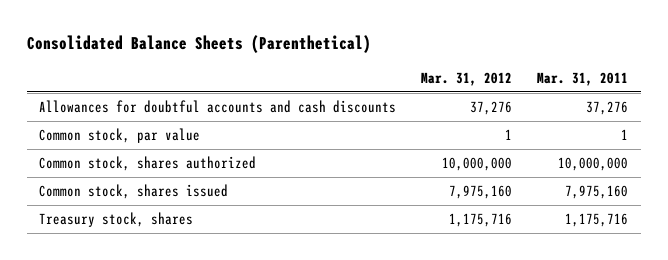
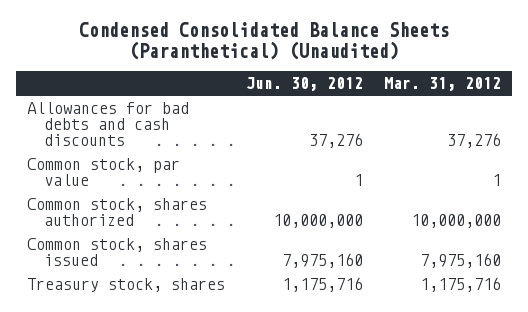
- Consolidated Balance Sheets (Parenthetical)
+ Condensed Consolidated Balance Sheets (Paranthetical) (Unaudited)
- | Mar. 31, 2012 | Mar. 31, 2011
+ | Jun. 30, 2012 | Mar. 31, 2012
- Allowances for doubtful accounts and cash discounts | 37,276 | 37,276
+ Allowances for bad debts and cash discounts | 37,276 | 37,276

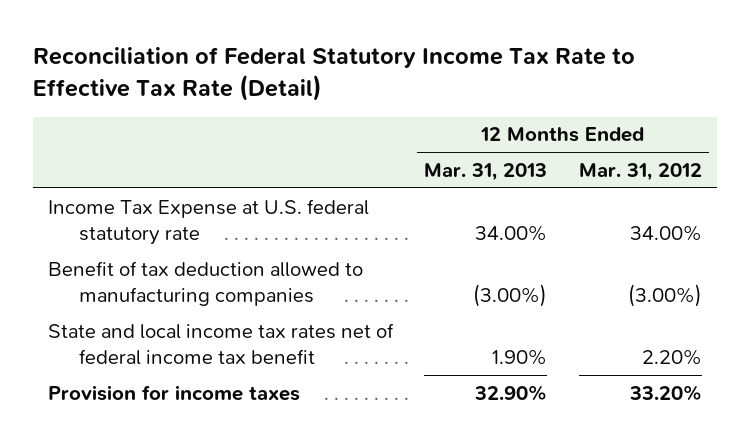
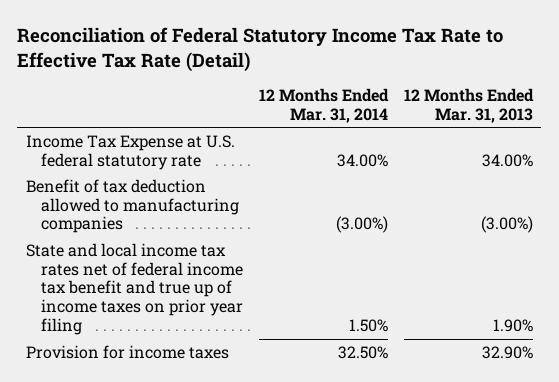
- | 12 Months Ended Mar. 31, 2013 | 12 Months Ended Mar. 31, 2012
+ | 12 Months Ended Mar. 31, 2014 | 12 Months Ended Mar. 31, 2013
- State and local income tax rates net of federal income tax benefit | 1.90% | 2.20%
+ State and local income tax rates net of federal income tax benefit and true up of income taxes on prior year filing | 1.50% | 1.90%

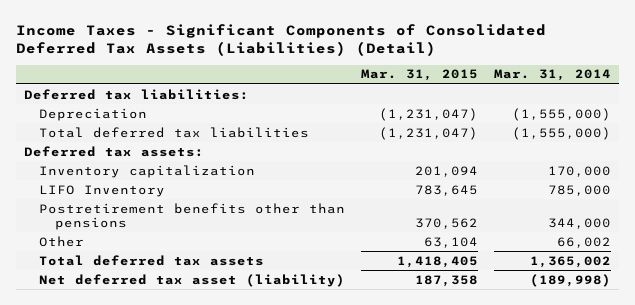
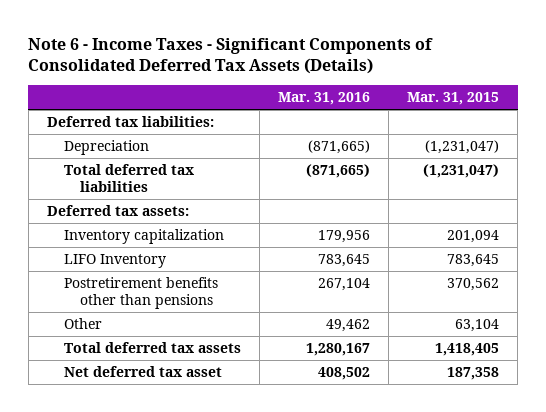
- Income Taxes - Significant Components of Consolidated Deferred Tax Assets (Liabilities) (Detail)
+ Note 6 - Income Taxes - Significant Components of Consolidated Deferred Tax Assets (Details)
- | Mar. 31, 2015 | Mar. 31, 2014
+ | Mar. 31, 2016 | Mar. 31, 2015
- Net deferred tax asset (liability) | 187,358 | (189,998)
+ Net deferred tax asset | 408,502 | 187,358

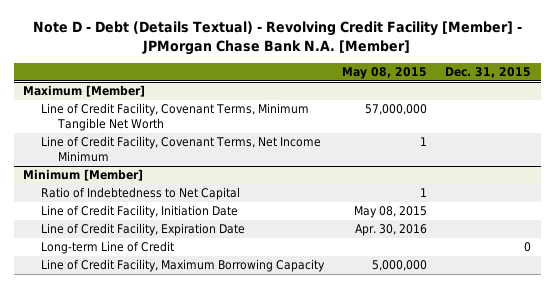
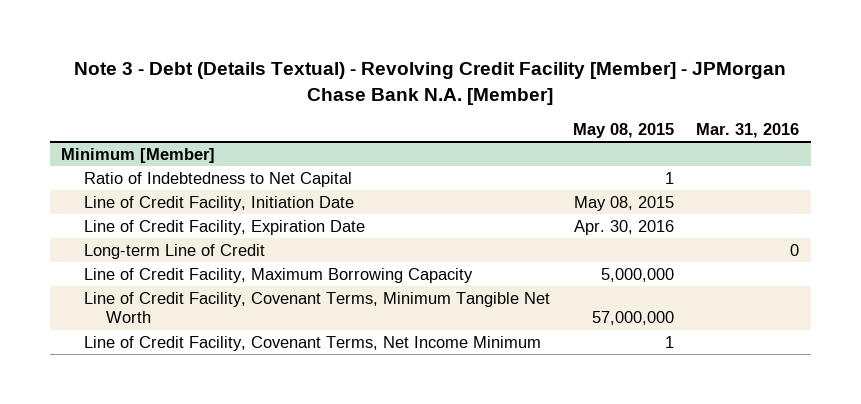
- Note D - Debt (Details Textual) - Revolving Credit Facility [Member] - JPMorgan Chase Bank N.A. [Member]
+ Note 3 - Debt (Details Textual) - Revolving Credit Facility [Member] - JPMorgan Chase Bank N.A. [Member]
- | May 08, 2015 | Dec. 31, 2015
+ | May 08, 2015 | Mar. 31, 2016
- Maximum [Member]
- Line of Credit Facility, Covenant Terms, Minimum Tangible Net Worth | 57,000,000 |
- Line of Credit Facility, Covenant Terms, Net Income Minimum | 1 |
@ Minimum [Member]
+ Line of Credit Facility, Covenant Terms, Minimum Tangible Net Worth | 57,000,000 |
+ Line of Credit Facility, Covenant Terms, Net Income Minimum | 1 |

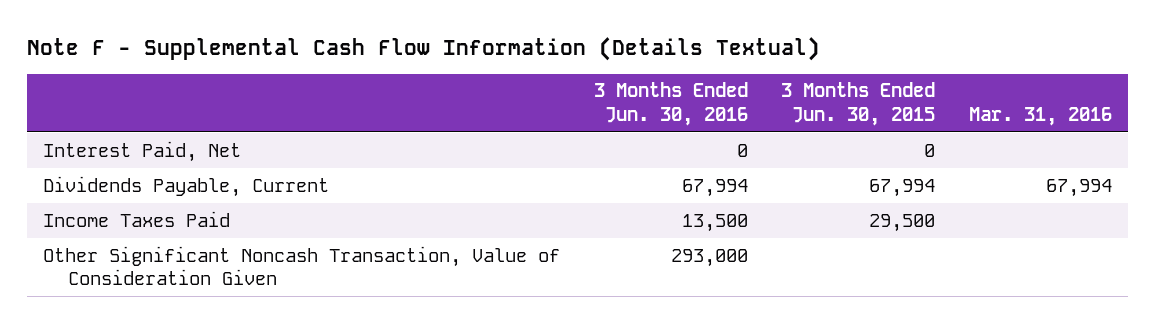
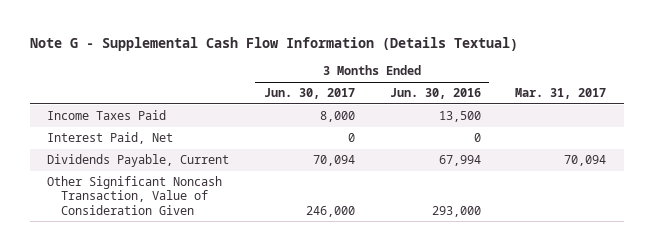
- Note F - Supplemental Cash Flow Information (Details Textual)
+ Note G - Supplemental Cash Flow Information (Details Textual)
- | 3 Months Ended Jun. 30, 2016 | 3 Months Ended Jun. 30, 2015 | Mar. 31, 2016
+ | 3 Months Ended Jun. 30, 2017 | 3 Months Ended Jun. 30, 2016 | Mar. 31, 2017
moved up: Income Taxes Paid | 8,000 | 13,500 |

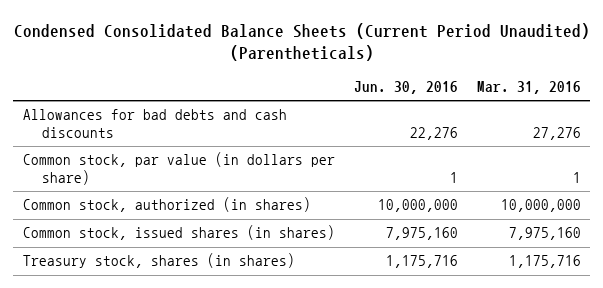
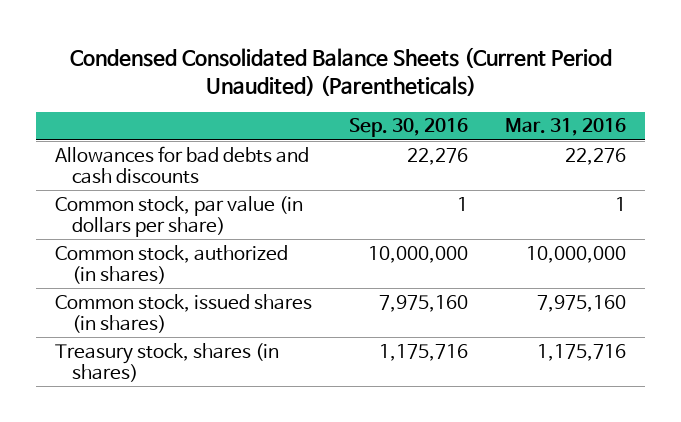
- | Jun. 30, 2016 | Mar. 31, 2016
+ | Sep. 30, 2016 | Mar. 31, 2016
- Allowances for bad debts and cash discounts | 22,276 | 27,276
+ Allowances for bad debts and cash discounts | 22,276 | 22,276

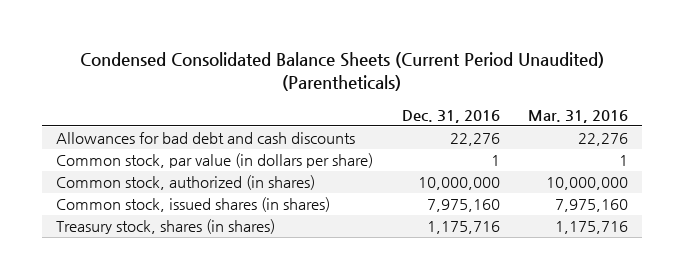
- | Sep. 30, 2016 | Mar. 31, 2016
+ | Dec. 31, 2016 | Mar. 31, 2016
- Allowances for bad debts and cash discounts | 22,276 | 22,276
+ Allowances for bad debt and cash discounts | 22,276 | 22,276

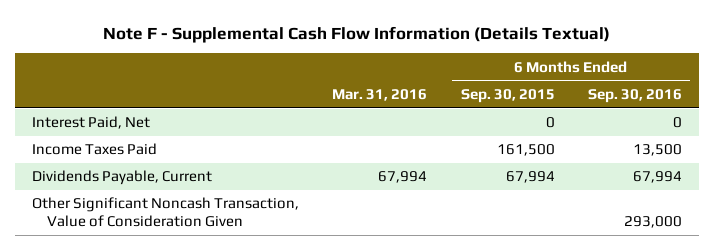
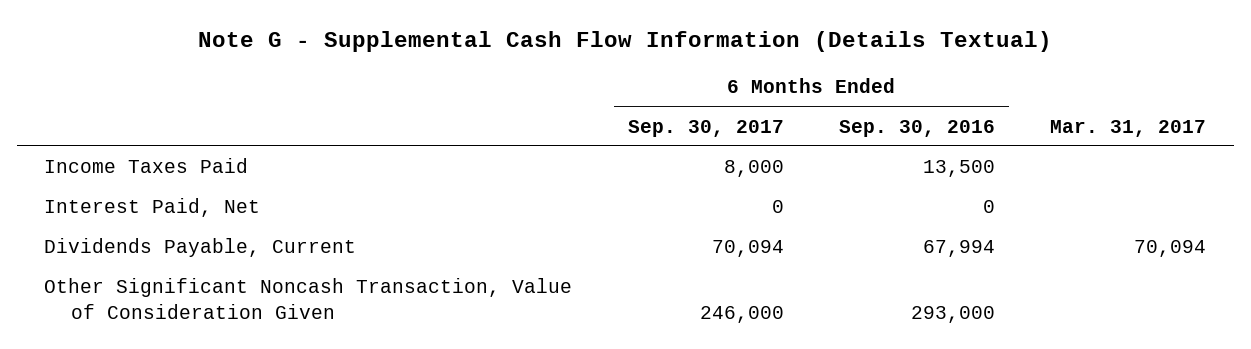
- Note F - Supplemental Cash Flow Information (Details Textual)
+ Note G - Supplemental Cash Flow Information (Details Textual)
- | Mar. 31, 2016 | 6 Months Ended Sep. 30, 2015 | 6 Months Ended Sep. 30, 2016
+ | 6 Months Ended Sep. 30, 2017 | 6 Months Ended Sep. 30, 2016 | Mar. 31, 2017
moved down: Interest Paid, Net | 0 | 0 |

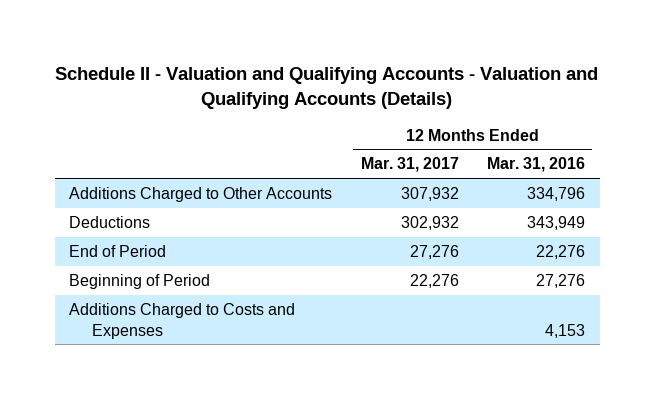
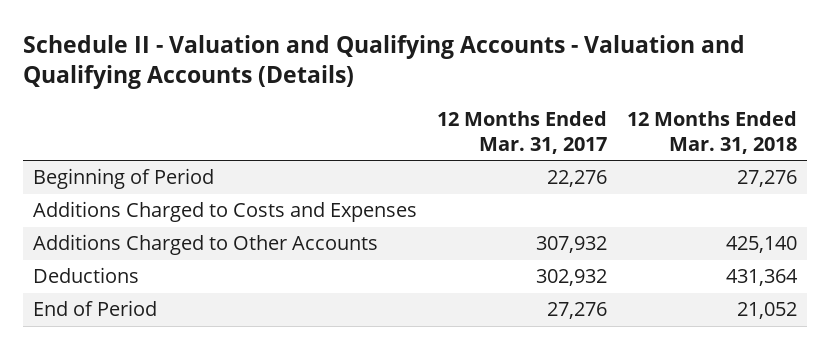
- | 12 Months Ended Mar. 31, 2017 | 12 Months Ended Mar. 31, 2016
+ | 12 Months Ended Mar. 31, 2017 | 12 Months Ended Mar. 31, 2018
moved up: Beginning of Period | 22,276 | 27,276
moved up: Additions Charged to Costs and Expenses

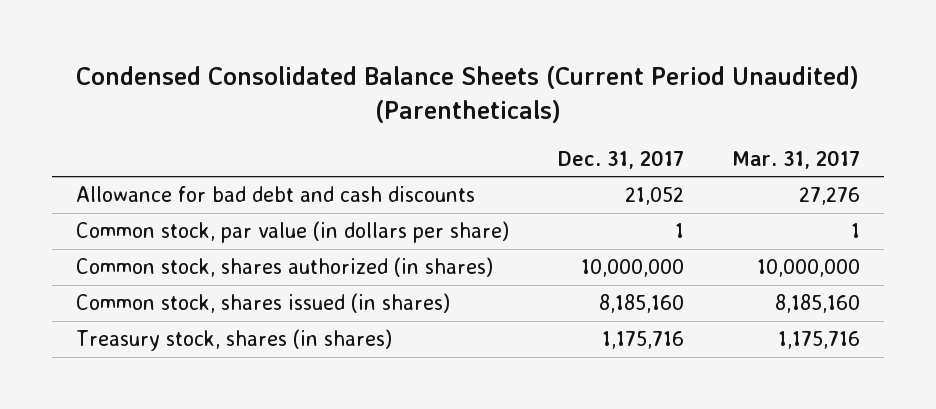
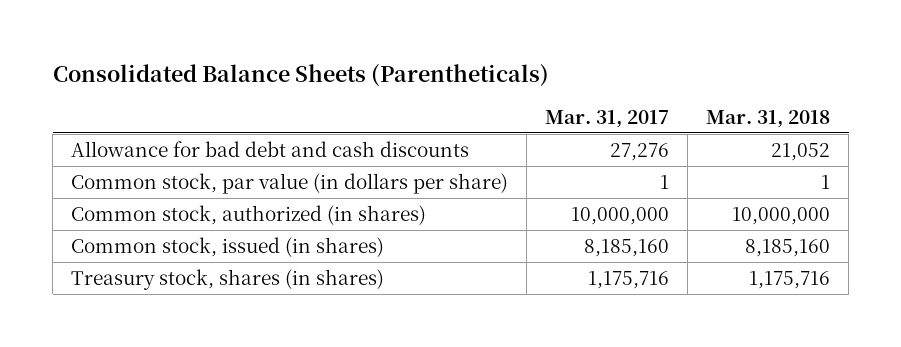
- Condensed Consolidated Balance Sheets (Current Period Unaudited) (Parentheticals)
+ Consolidated Balance Sheets (Parentheticals)
- | Dec. 31, 2017 | Mar. 31, 2017
+ | Mar. 31, 2017 | Mar. 31, 2018
- Common stock, shares authorized (in shares) | 10,000,000 | 10,000,000
- Common stock, shares issued (in shares) | 8,185,160 | 8,185,160
+ Common stock, authorized (in shares) | 10,000,000 | 10,000,000
+ Common stock, issued (in shares) | 8,185,160 | 8,185,160

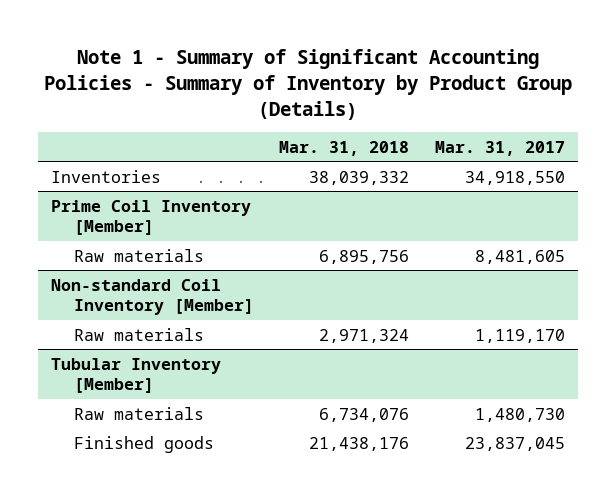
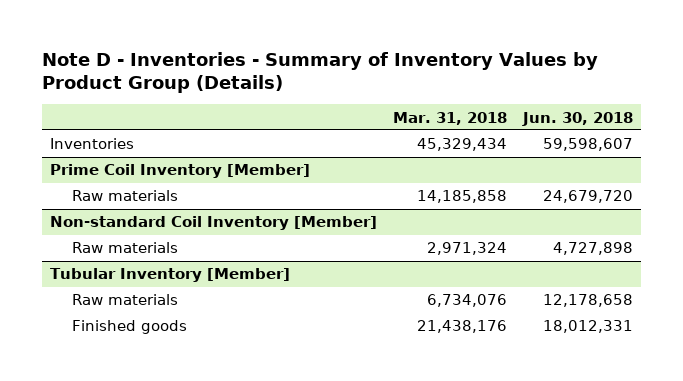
- Note 1 - Summary of Significant Accounting Policies - Summary of Inventory by Product Group (Details)
+ Note D - Inventories - Summary of Inventory Values by Product Group (Details)
- | Mar. 31, 2018 | Mar. 31, 2017
+ | Mar. 31, 2018 | Jun. 30, 2018
- Inventories | 38,039,332 | 34,918,550
+ Inventories | 45,329,434 | 59,598,607
@ Prime Coil Inventory [Member]
- Raw materials | 6,895,756 | 8,481,605
+ Raw materials | 14,185,858 | 24,679,720

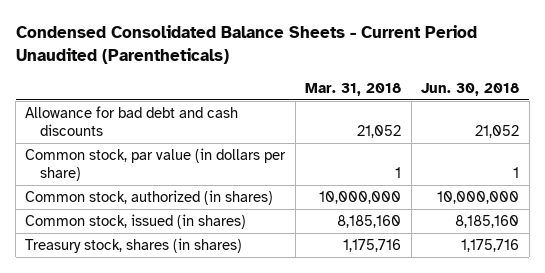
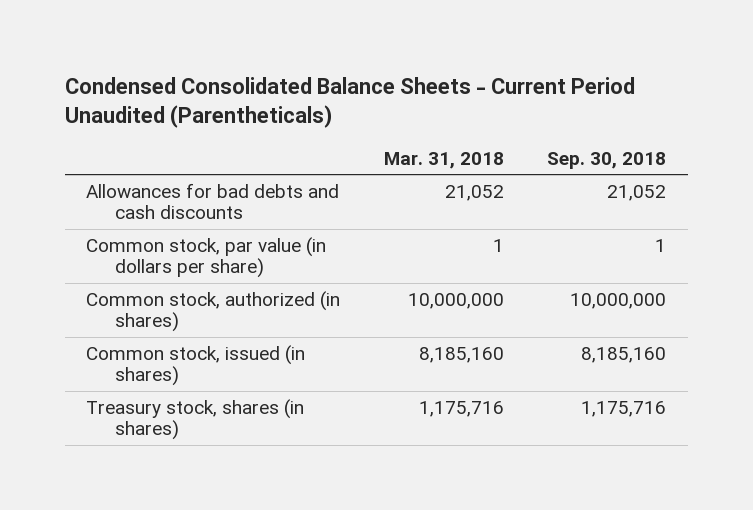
- | Mar. 31, 2018 | Jun. 30, 2018
+ | Mar. 31, 2018 | Sep. 30, 2018
- Allowance for bad debt and cash discounts | 21,052 | 21,052
+ Allowances for bad debts and cash discounts | 21,052 | 21,052

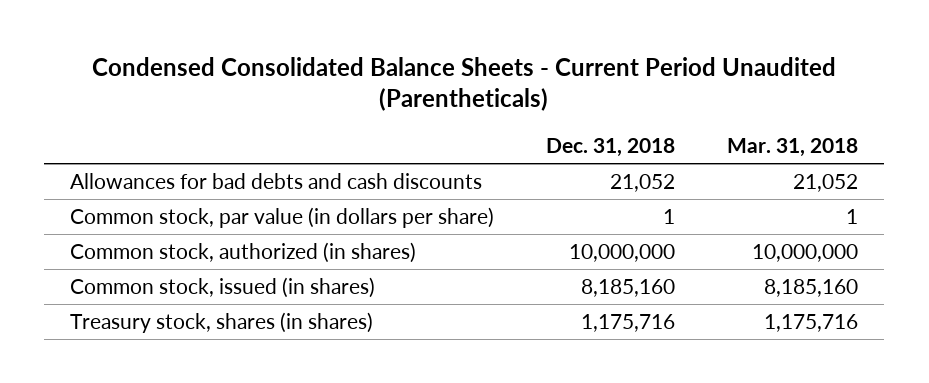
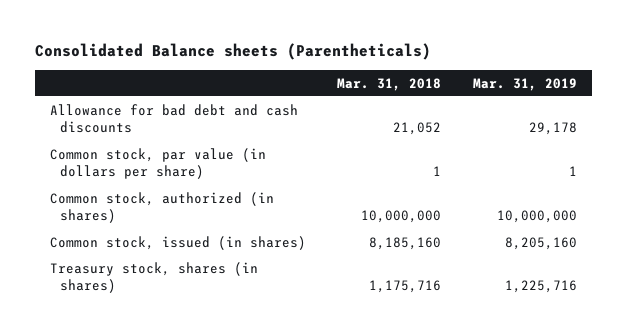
- Condensed Consolidated Balance Sheets - Current Period Unaudited (Parentheticals)
+ Consolidated Balance sheets (Parentheticals)
- | Dec. 31, 2018 | Mar. 31, 2018
+ | Mar. 31, 2018 | Mar. 31, 2019
- Allowances for bad debts and cash discounts | 21,052 | 21,052
+ Allowance for bad debt and cash discounts | 21,052 | 29,178

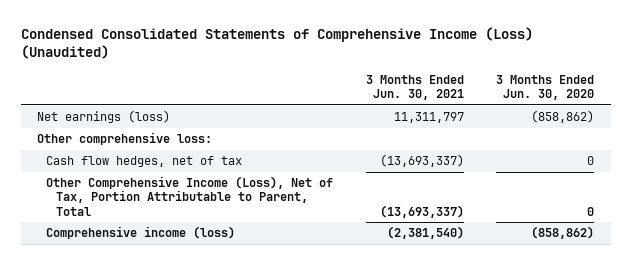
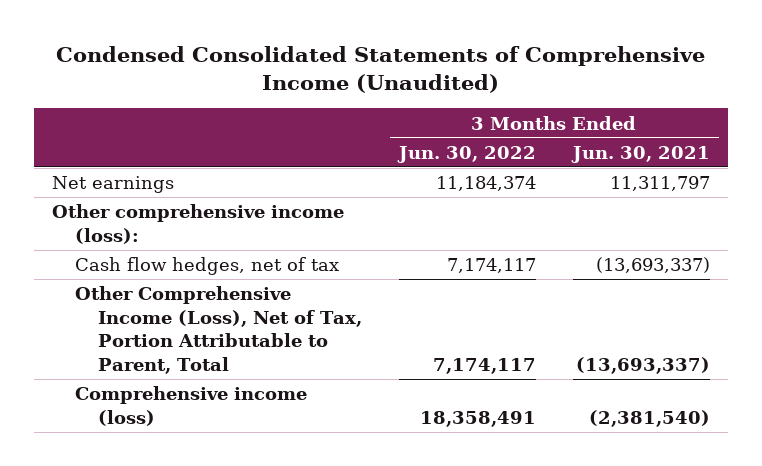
- Condensed Consolidated Statements of Comprehensive Income (Loss) (Unaudited)
+ Condensed Consolidated Statements of Comprehensive Income (Unaudited)
- | 3 Months Ended Jun. 30, 2021 | 3 Months Ended Jun. 30, 2020
+ | 3 Months Ended Jun. 30, 2022 | 3 Months Ended Jun. 30, 2021
- Net earnings (loss) | 11,311,797 | (858,862)
- Other comprehensive loss:
+ Net earnings | 11,184,374 | 11,311,797
+ Other comprehensive income (loss):

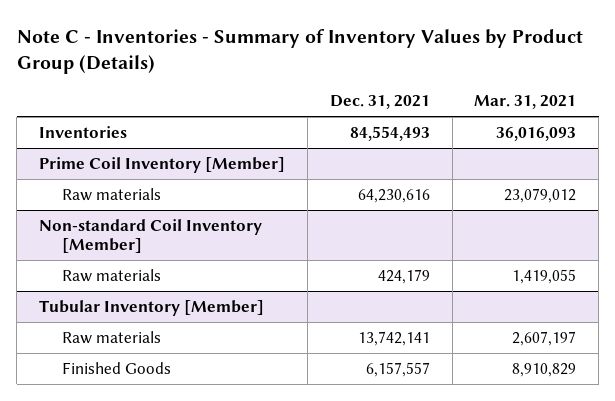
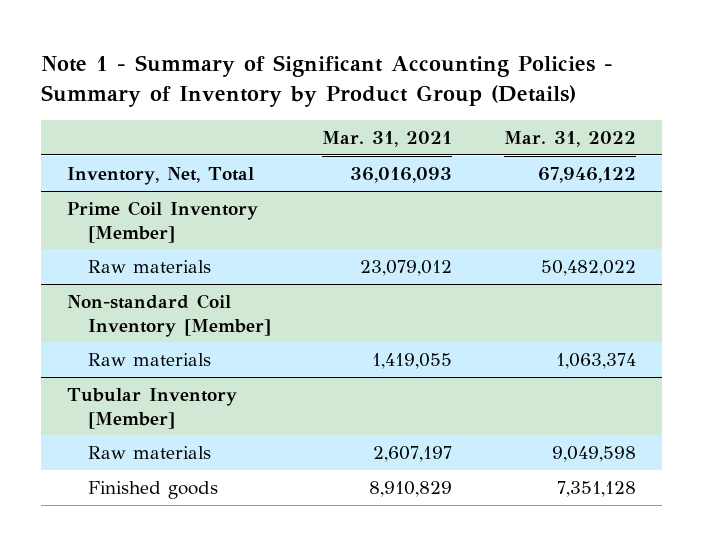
- Note C - Inventories - Summary of Inventory Values by Product Group (Details)
+ Note 1 - Summary of Significant Accounting Policies - Summary of Inventory by Product Group (Details)
- | Dec. 31, 2021 | Mar. 31, 2021
+ | Mar. 31, 2021 | Mar. 31, 2022
- Inventories | 84,554,493 | 36,016,093
+ Inventory, Net, Total | 36,016,093 | 67,946,122
@ Tubular Inventory [Member]
- Finished Goods | 6,157,557 | 8,910,829
+ Finished goods | 8,910,829 | 7,351,128

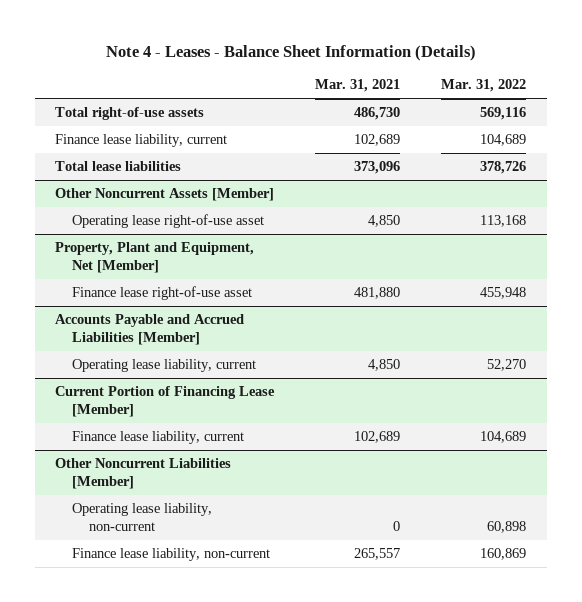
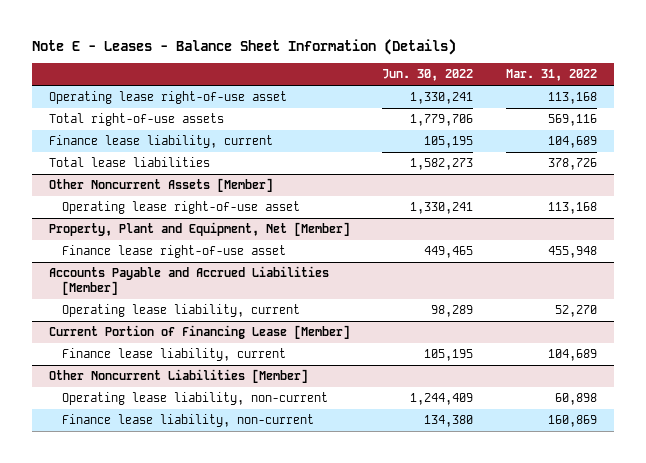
- Note 4 - Leases - Balance Sheet Information (Details)
+ Note E - Leases - Balance Sheet Information (Details)
- | Mar. 31, 2021 | Mar. 31, 2022
+ | Jun. 30, 2022 | Mar. 31, 2022
+ Operating lease right-of-use asset | 1,330,241 | 113,168

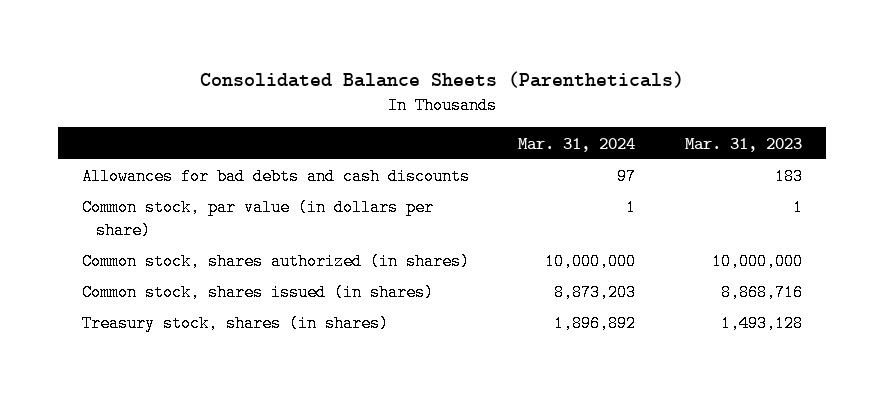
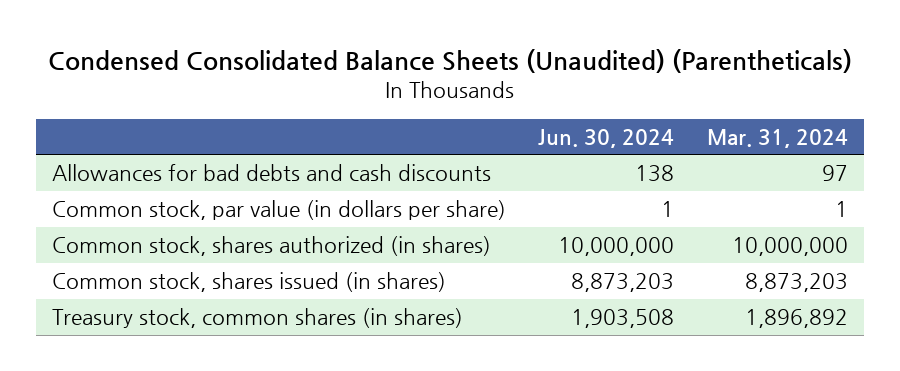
- Consolidated Balance Sheets (Parentheticals)
+ Condensed Consolidated Balance Sheets (Unaudited) (Parentheticals)
- | Mar. 31, 2024 | Mar. 31, 2023
+ | Jun. 30, 2024 | Mar. 31, 2024
- Treasury stock, shares (in shares) | 1,896,892 | 1,493,128
+ Treasury stock, common shares (in shares) | 1,903,508 | 1,896,892

